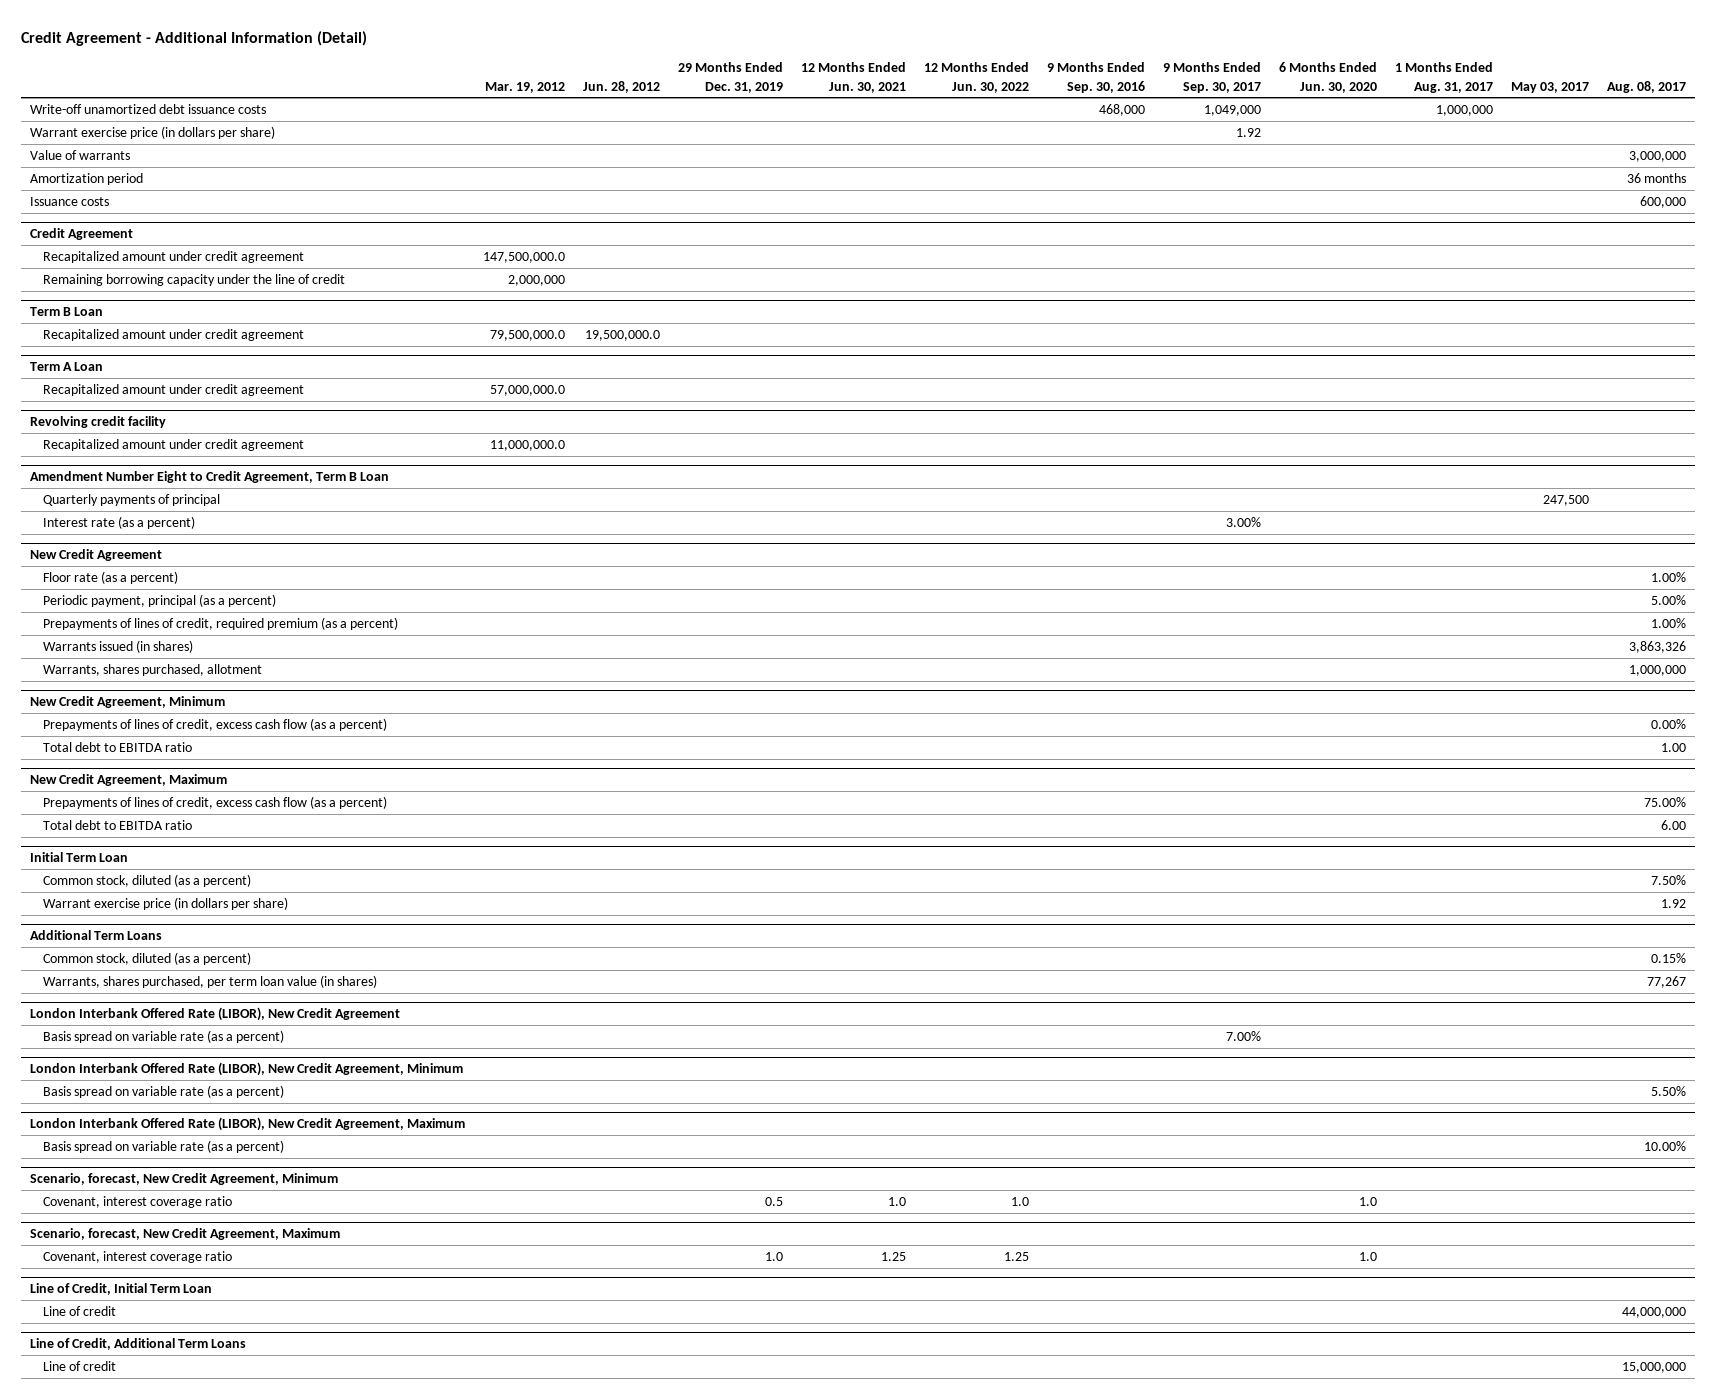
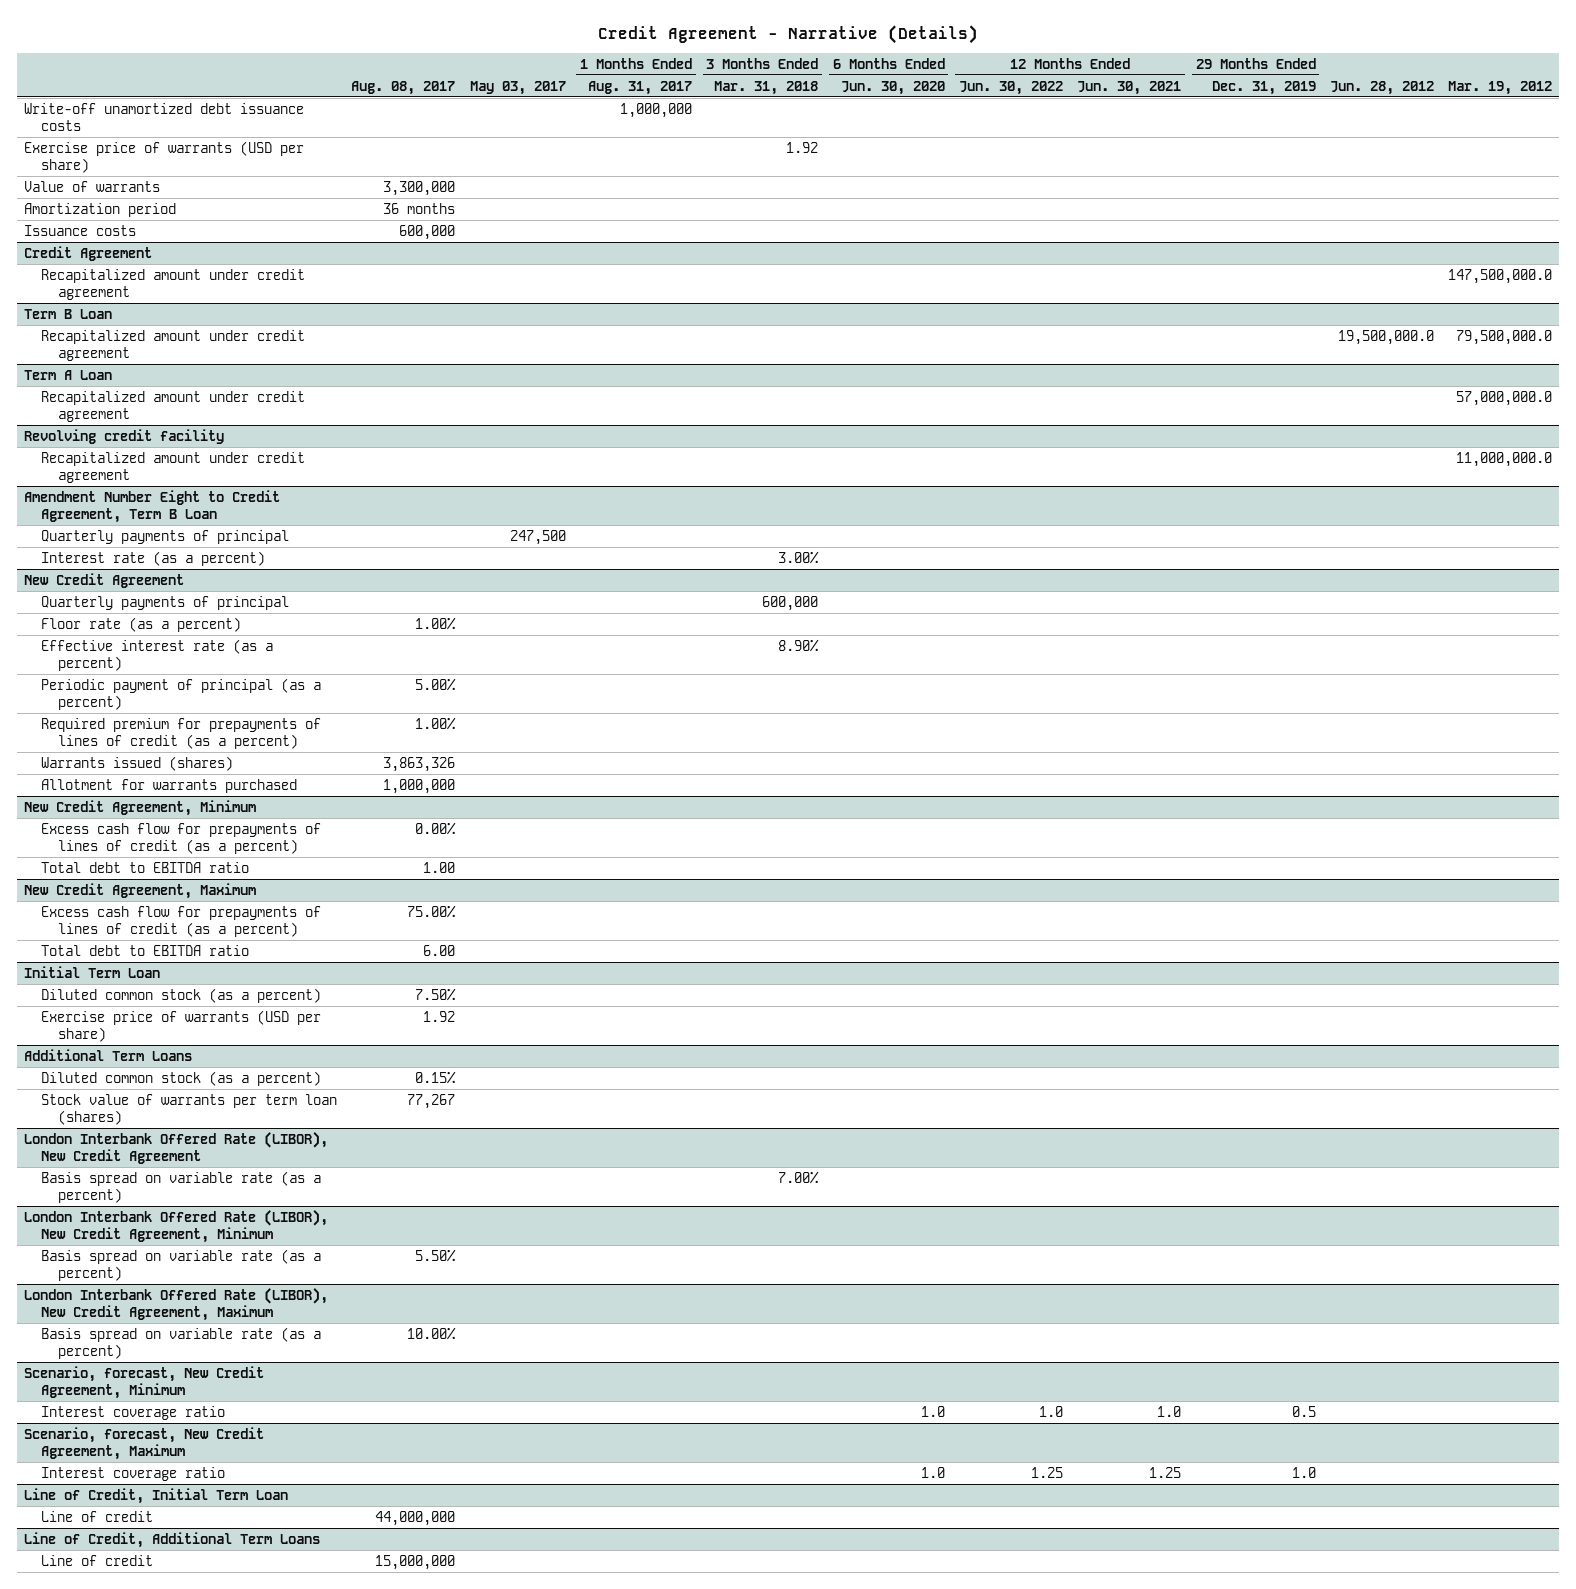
- Credit Agreement - Additional Information (Detail)
+ Credit Agreement - Narrative (Details)
- | Mar. 19, 2012 | Jun. 28, 2012 | 29 Months Ended Dec. 31, 2019 | 12 Months Ended Jun. 30, 2021 | 12 Months Ended Jun. 30, 2022 | 9 Months Ended Sep. 30, 2016 | 9 Months Ended Sep. 30, 2017 | 6 Months Ended Jun. 30, 2020 | 1 Months Ended Aug. 31, 2017 | May 03, 2017 | Aug. 08, 2017
+ | Aug. 08, 2017 | May 03, 2017 | 1 Months Ended Aug. 31, 2017 | 3 Months Ended Mar. 31, 2018 | 6 Months Ended Jun. 30, 2020 | 12 Months Ended Jun. 30, 2022 | 12 Months Ended Jun. 30, 2021 | 29 Months Ended Dec. 31, 2019 | Jun. 28, 2012 | Mar. 19, 2012
- Warrant exercise price (in dollars per share) | | | | | | | 1.92 | | | |
- Value of warrants | | | | | | | | | | | 3,000,000
+ Exercise price of warrants (USD per share) | | | | 1.92 | | | | | |
+ Value of warrants | 3,300,000 | | | | | | | | |
@ Credit Agreement
- Remaining borrowing capacity under the line of credit | 2,000,000 | | | | | | | | | |
@ New Credit Agreement
+ Quarterly payments of principal | | | | 600,000 | | | | | |
- Periodic payment, principal (as a percent) | | | | | | | | | | | 5.00%
- Prepayments of lines of credit, required premium (as a percent) | | | | | | | | | | | 1.00%
- Warrants issued (in shares) | | | | | | | | | | | 3,863,326
- Warrants, shares purchased, allotment | | | | | | | | | | | 1,000,000
+ Effective interest rate (as a percent) | | | | 8.90% | | | | | |
+ Periodic payment of principal (as a percent) | 5.00% | | | | | | | | |
+ Required premium for prepayments of lines of credit (as a percent) | 1.00% | | | | | | | | |
+ Warrants issued (shares) | 3,863,326 | | | | | | | | |
+ Allotment for warrants purchased | 1,000,000 | | | | | | | | |
@ New Credit Agreement, Minimum
- Prepayments of lines of credit, excess cash flow (as a percent) | | | | | | | | | | | 0.00%
+ Excess cash flow for prepayments of lines of credit (as a percent) | 0.00% | | | | | | | | |
@ New Credit Agreement, Maximum
- Prepayments of lines of credit, excess cash flow (as a percent) | | | | | | | | | | | 75.00%
+ Excess cash flow for prepayments of lines of credit (as a percent) | 75.00% | | | | | | | | |
@ Initial Term Loan
- Common stock, diluted (as a percent) | | | | | | | | | | | 7.50%
- Warrant exercise price (in dollars per share) | | | | | | | | | | | 1.92
+ Diluted common stock (as a percent) | 7.50% | | | | | | | | |
+ Exercise price of warrants (USD per share) | 1.92 | | | | | | | | |
@ Additional Term Loans
- Common stock, diluted (as a percent) | | | | | | | | | | | 0.15%
- Warrants, shares purchased, per term loan value (in shares) | | | | | | | | | | | 77,267
+ Diluted common stock (as a percent) | 0.15% | | | | | | | | |
+ Stock value of warrants per term loan (shares) | 77,267 | | | | | | | | |
@ Scenario, forecast, New Credit Agreement, Minimum
- Covenant, interest coverage ratio | | | 0.5 | 1.0 | 1.0 | | | 1.0 | | |
+ Interest coverage ratio | | | | | 1.0 | 1.0 | 1.0 | 0.5 | |
@ Scenario, forecast, New Credit Agreement, Maximum
- Covenant, interest coverage ratio | | | 1.0 | 1.25 | 1.25 | | | 1.0 | | |
+ Interest coverage ratio | | | | | 1.0 | 1.25 | 1.25 | 1.0 | |

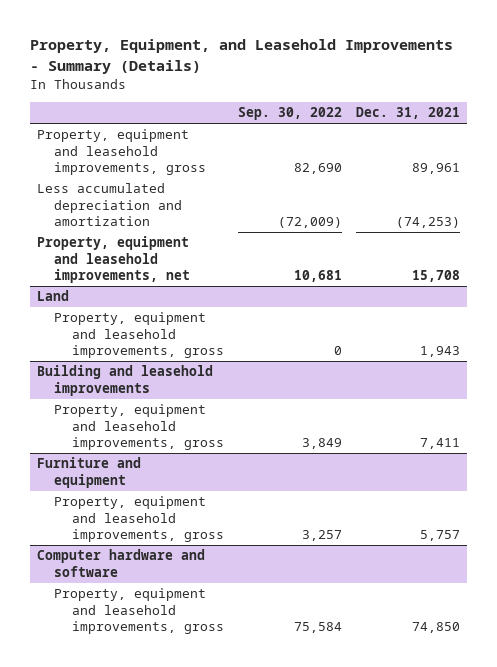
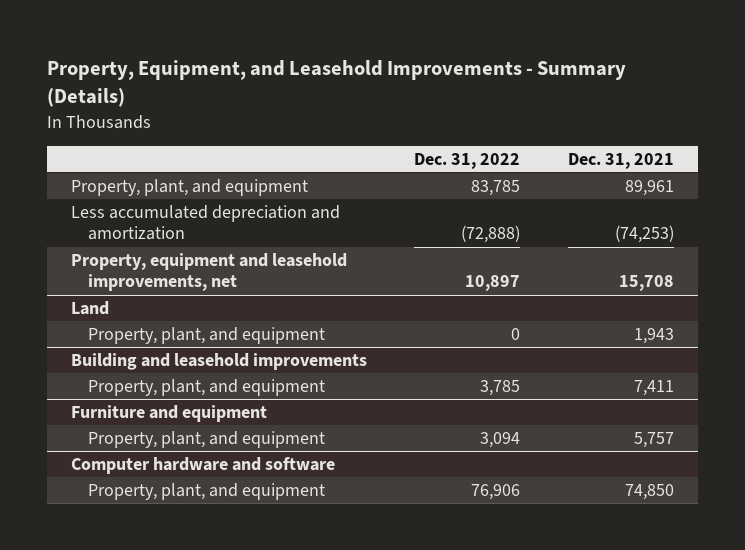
- | Sep. 30, 2022 | Dec. 31, 2021
+ | Dec. 31, 2022 | Dec. 31, 2021
- Property, equipment and leasehold improvements, gross | 82,690 | 89,961
+ Property, plant, and equipment | 83,785 | 89,961
@ Land
- Property, equipment and leasehold improvements, gross | 0 | 1,943
+ Property, plant, and equipment | 0 | 1,943
@ Building and leasehold improvements
- Property, equipment and leasehold improvements, gross | 3,849 | 7,411
+ Property, plant, and equipment | 3,785 | 7,411
@ Furniture and equipment
- Property, equipment and leasehold improvements, gross | 3,257 | 5,757
+ Property, plant, and equipment | 3,094 | 5,757
@ Computer hardware and software
- Property, equipment and leasehold improvements, gross | 75,584 | 74,850
+ Property, plant, and equipment | 76,906 | 74,850

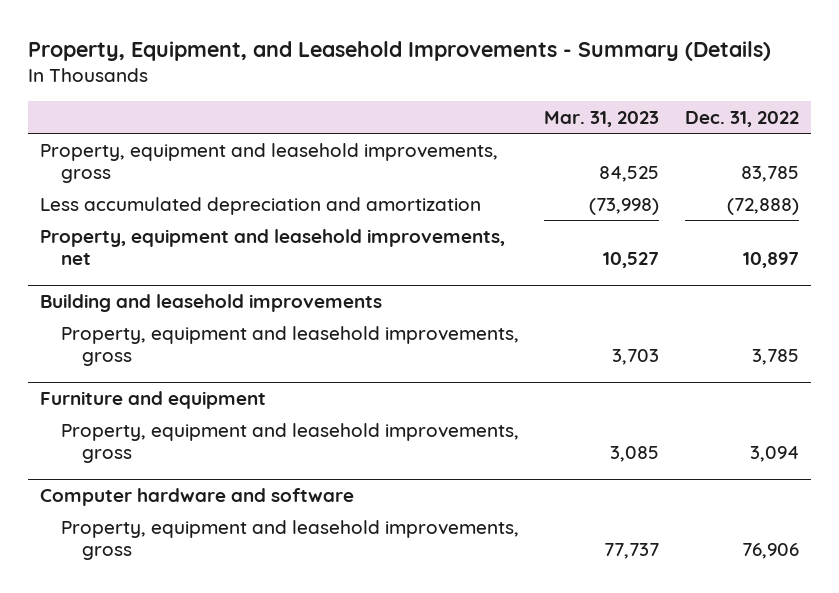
- | Dec. 31, 2022 | Dec. 31, 2021
+ | Mar. 31, 2023 | Dec. 31, 2022
- Property, plant, and equipment | 83,785 | 89,961
+ Property, equipment and leasehold improvements, gross | 84,525 | 83,785
- Land
- Property, plant, and equipment | 0 | 1,943
@ Building and leasehold improvements
- Property, plant, and equipment | 3,785 | 7,411
+ Property, equipment and leasehold improvements, gross | 3,703 | 3,785
@ Furniture and equipment
- Property, plant, and equipment | 3,094 | 5,757
+ Property, equipment and leasehold improvements, gross | 3,085 | 3,094
@ Computer hardware and software
- Property, plant, and equipment | 76,906 | 74,850
+ Property, equipment and leasehold improvements, gross | 77,737 | 76,906

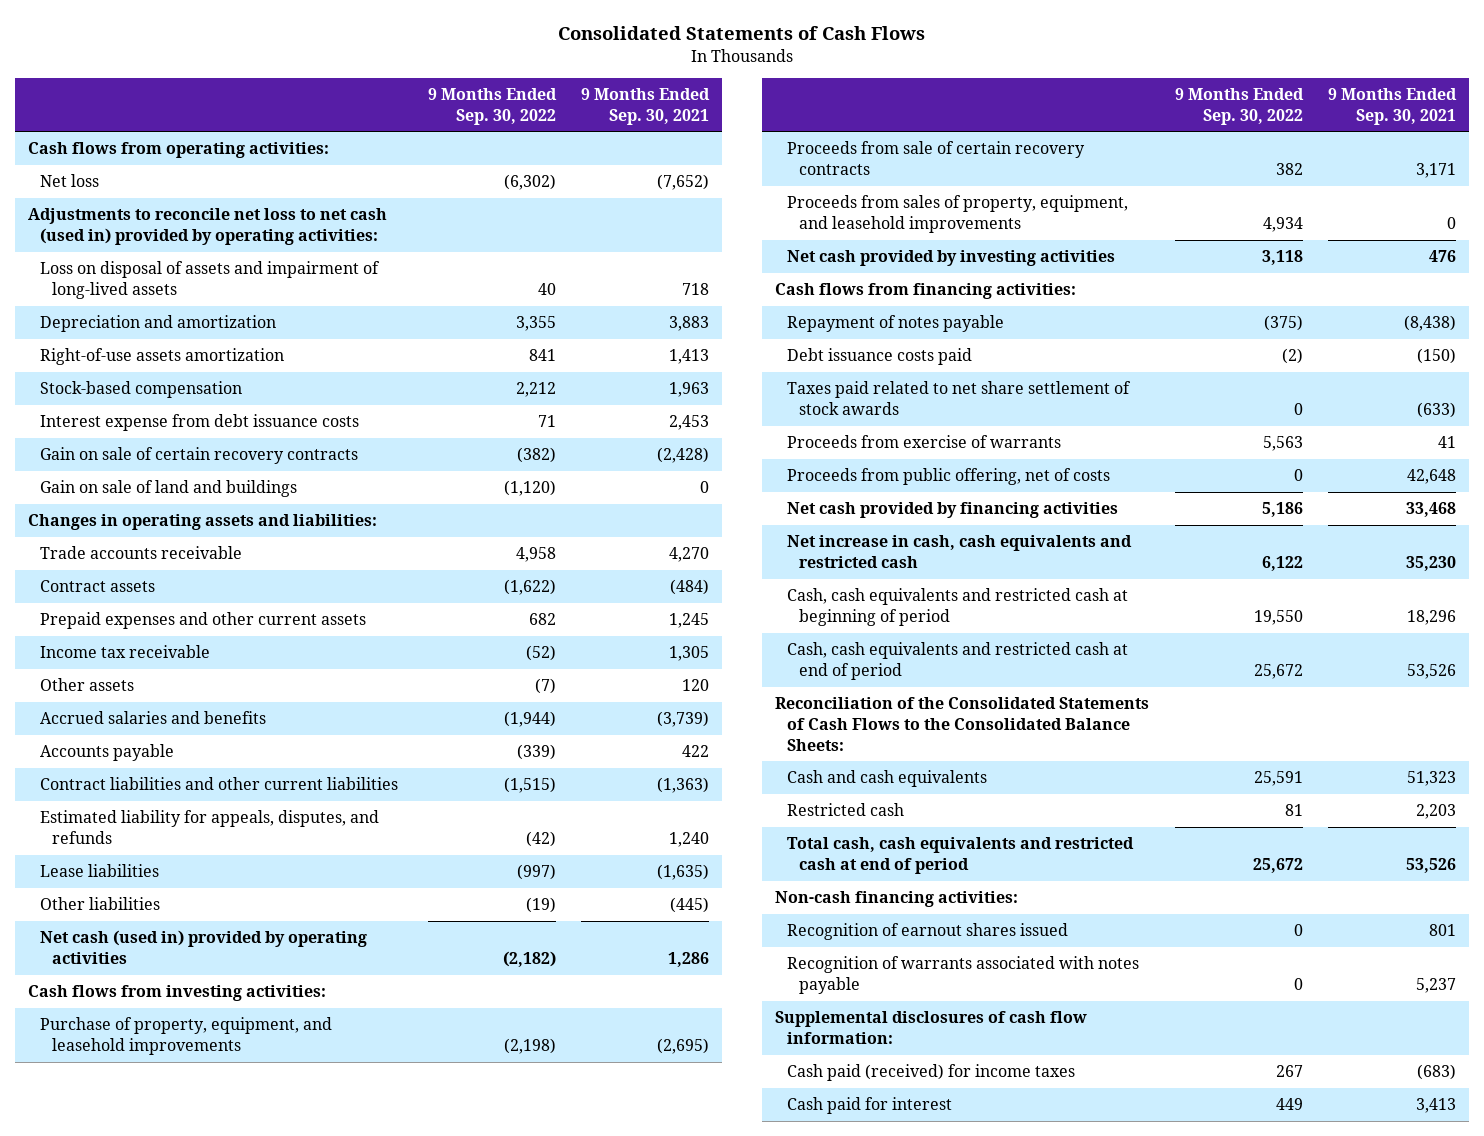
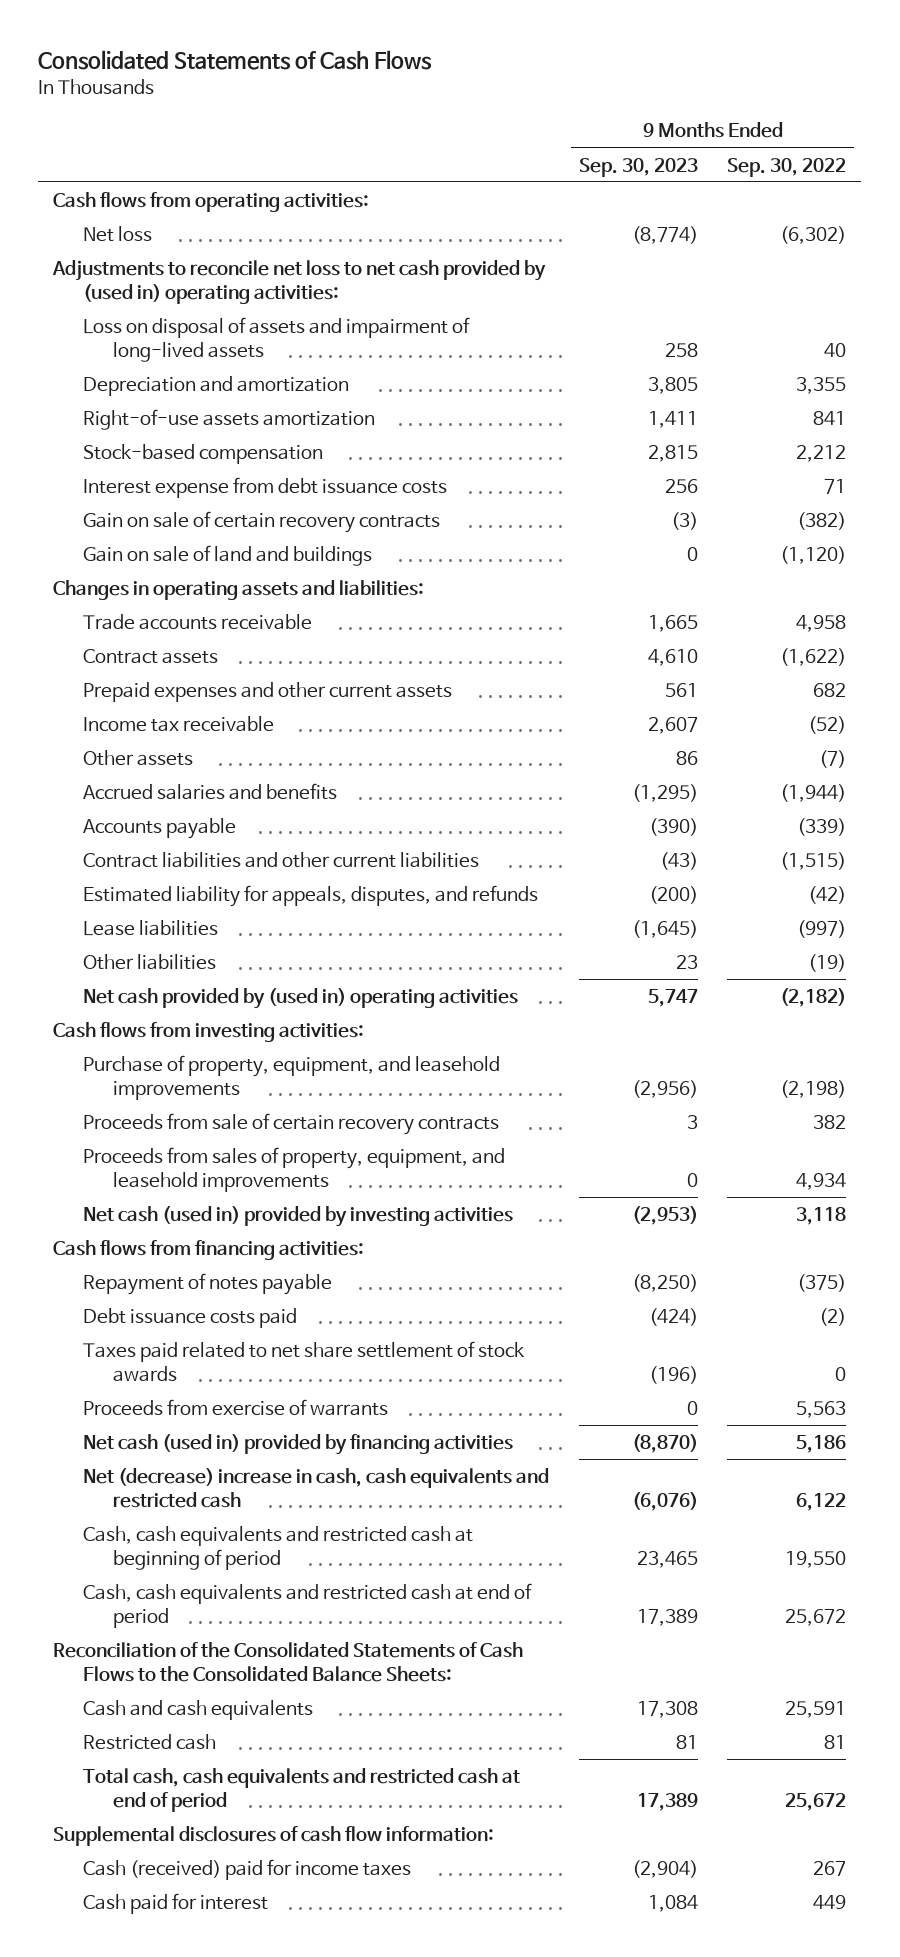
- | 9 Months Ended Sep. 30, 2022 | 9 Months Ended Sep. 30, 2021
+ | 9 Months Ended Sep. 30, 2023 | 9 Months Ended Sep. 30, 2022
- Adjustments to reconcile net loss to net cash (used in) provided by operating activities:
+ Adjustments to reconcile net loss to net cash provided by (used in) operating activities:
- Net cash (used in) provided by operating activities | (2,182) | 1,286
+ Net cash provided by (used in) operating activities | 5,747 | (2,182)
- Net cash provided by investing activities | 3,118 | 476
+ Net cash (used in) provided by investing activities | (2,953) | 3,118
- Proceeds from public offering, net of costs | 0 | 42,648
- Net cash provided by financing activities | 5,186 | 33,468
- Net increase in cash, cash equivalents and restricted cash | 6,122 | 35,230
+ Net cash (used in) provided by financing activities | (8,870) | 5,186
+ Net (decrease) increase in cash, cash equivalents and restricted cash | (6,076) | 6,122
- Non-cash financing activities:
- Recognition of earnout shares issued | 0 | 801
- Recognition of warrants associated with notes payable | 0 | 5,237
- Cash paid (received) for income taxes | 267 | (683)
+ Cash (received) paid for income taxes | (2,904) | 267

